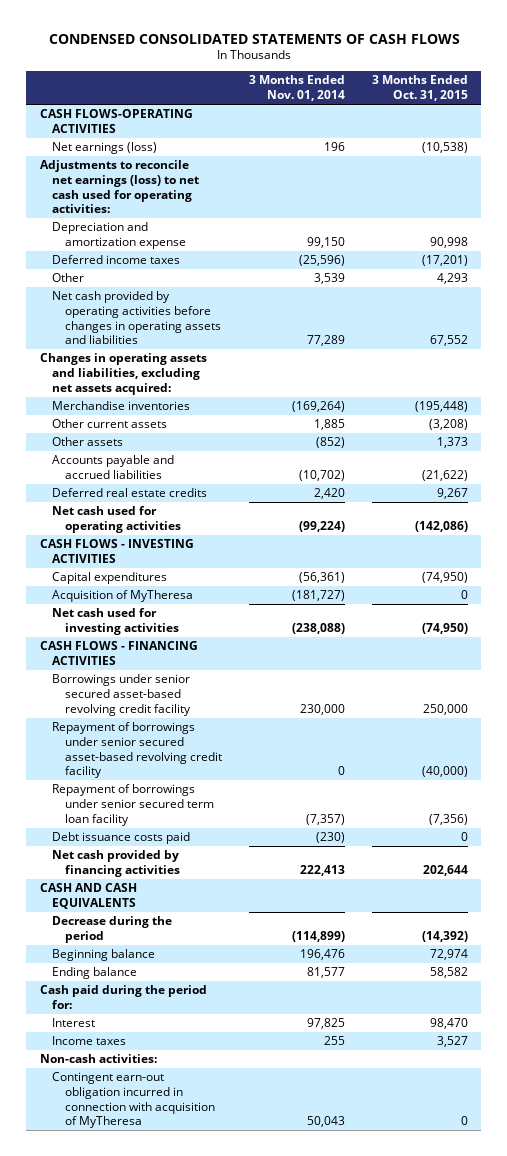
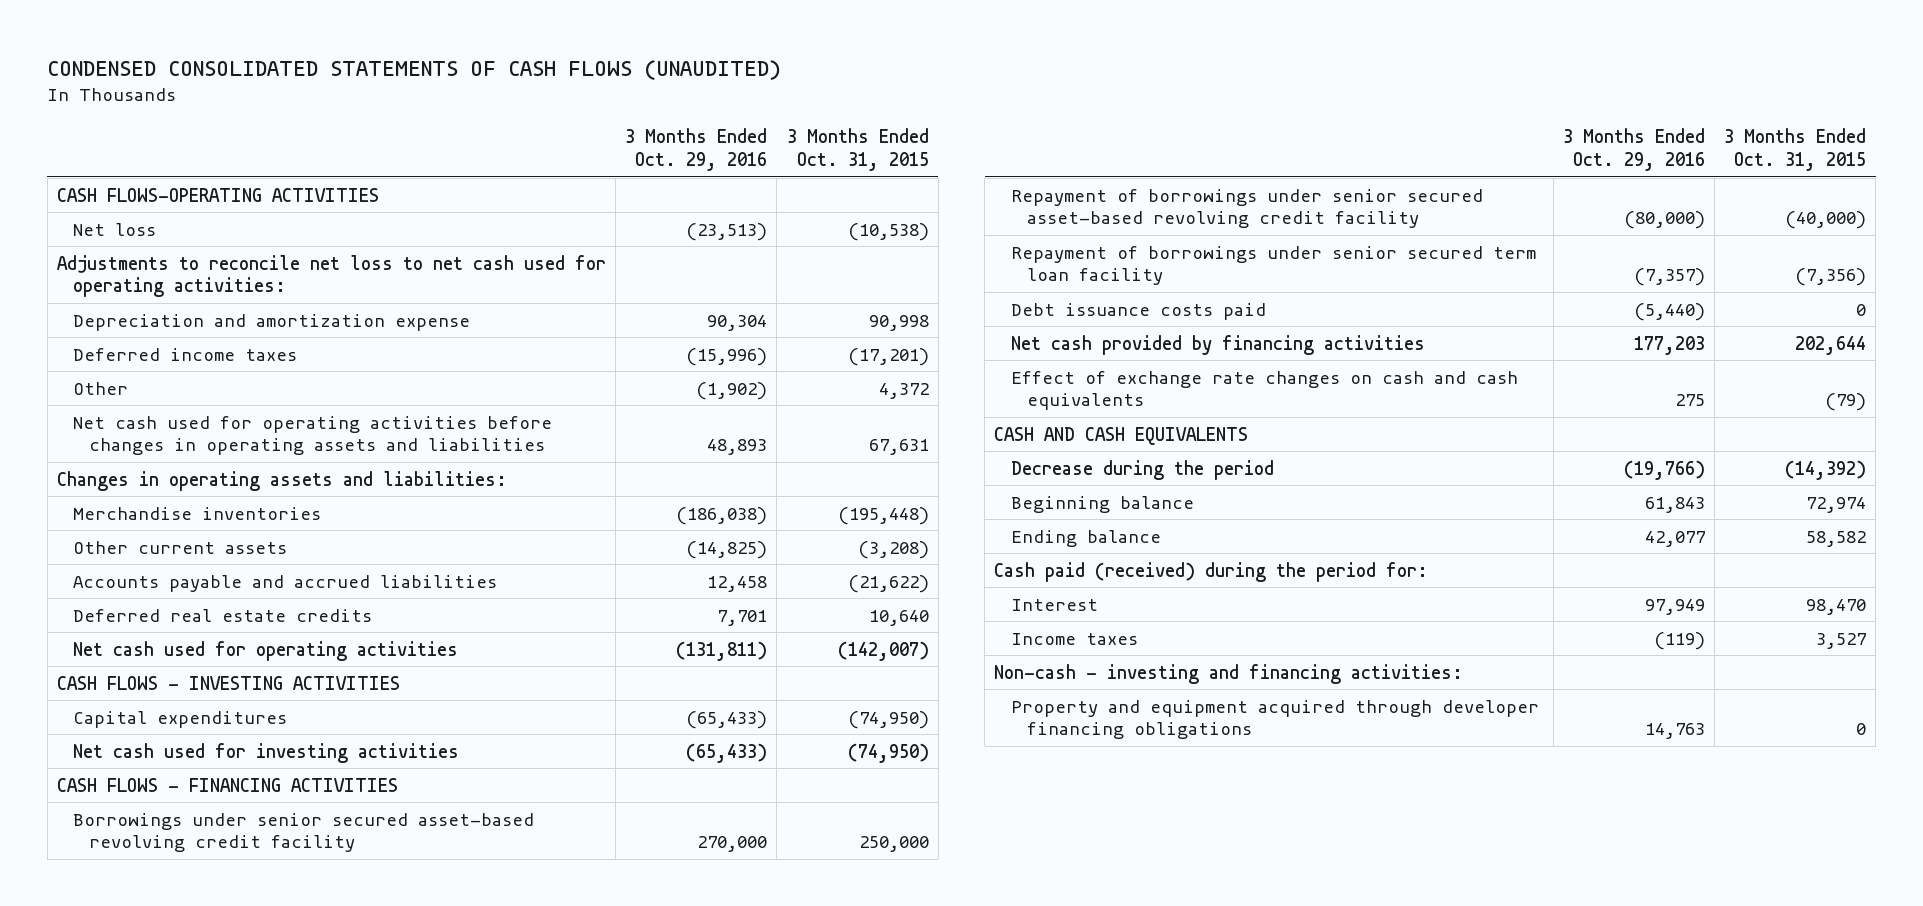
- CONDENSED CONSOLIDATED STATEMENTS OF CASH FLOWS
+ CONDENSED CONSOLIDATED STATEMENTS OF CASH FLOWS (UNAUDITED)
- | 3 Months Ended Nov. 01, 2014 | 3 Months Ended Oct. 31, 2015
+ | 3 Months Ended Oct. 29, 2016 | 3 Months Ended Oct. 31, 2015
- Net earnings (loss) | 196 | (10,538)
- Adjustments to reconcile net earnings (loss) to net cash used for operating activities:
+ Net loss | (23,513) | (10,538)
+ Adjustments to reconcile net loss to net cash used for operating activities:
- Other | 3,539 | 4,293
- Net cash provided by operating activities before changes in operating assets and liabilities | 77,289 | 67,552
- Changes in operating assets and liabilities, excluding net assets acquired:
+ Other | (1,902) | 4,372
+ Net cash used for operating activities before changes in operating assets and liabilities | 48,893 | 67,631
+ Changes in operating assets and liabilities:
- Other assets | (852) | 1,373
- Deferred real estate credits | 2,420 | 9,267
- Net cash used for operating activities | (99,224) | (142,086)
+ Deferred real estate credits | 7,701 | 10,640
+ Net cash used for operating activities | (131,811) | (142,007)
- Acquisition of MyTheresa | (181,727) | 0
+ Effect of exchange rate changes on cash and cash equivalents | 275 | (79)
- Cash paid during the period for:
+ Cash paid (received) during the period for:
- Non-cash activities:
- Contingent earn-out obligation incurred in connection with acquisition of MyTheresa | 50,043 | 0
+ Non-cash - investing and financing activities:
+ Property and equipment acquired through developer financing obligations | 14,763 | 0

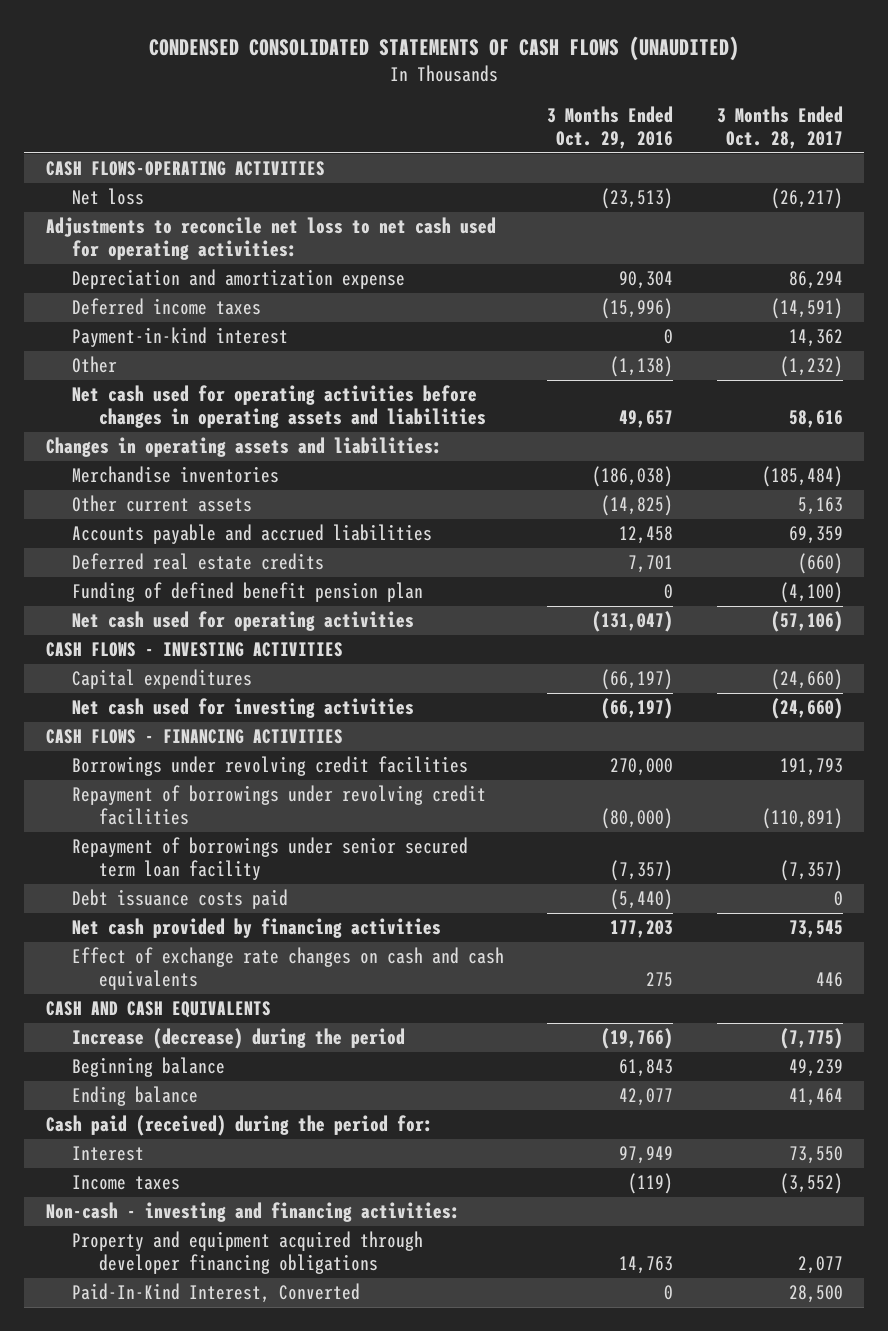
- | 3 Months Ended Oct. 29, 2016 | 3 Months Ended Oct. 31, 2015
+ | 3 Months Ended Oct. 29, 2016 | 3 Months Ended Oct. 28, 2017
- Other | (1,902) | 4,372
- Net cash used for operating activities before changes in operating assets and liabilities | 48,893 | 67,631
+ Payment-in-kind interest | 0 | 14,362
+ Other | (1,138) | (1,232)
+ Net cash used for operating activities before changes in operating assets and liabilities | 49,657 | 58,616
- Net cash used for operating activities | (131,811) | (142,007)
+ Funding of defined benefit pension plan | 0 | (4,100)
+ Net cash used for operating activities | (131,047) | (57,106)
- Capital expenditures | (65,433) | (74,950)
- Net cash used for investing activities | (65,433) | (74,950)
+ Capital expenditures | (66,197) | (24,660)
+ Net cash used for investing activities | (66,197) | (24,660)
- Borrowings under senior secured asset-based revolving credit facility | 270,000 | 250,000
- Repayment of borrowings under senior secured asset-based revolving credit facility | (80,000) | (40,000)
+ Borrowings under revolving credit facilities | 270,000 | 191,793
+ Repayment of borrowings under revolving credit facilities | (80,000) | (110,891)
- Decrease during the period | (19,766) | (14,392)
+ Increase (decrease) during the period | (19,766) | (7,775)
+ Paid-In-Kind Interest, Converted | 0 | 28,500

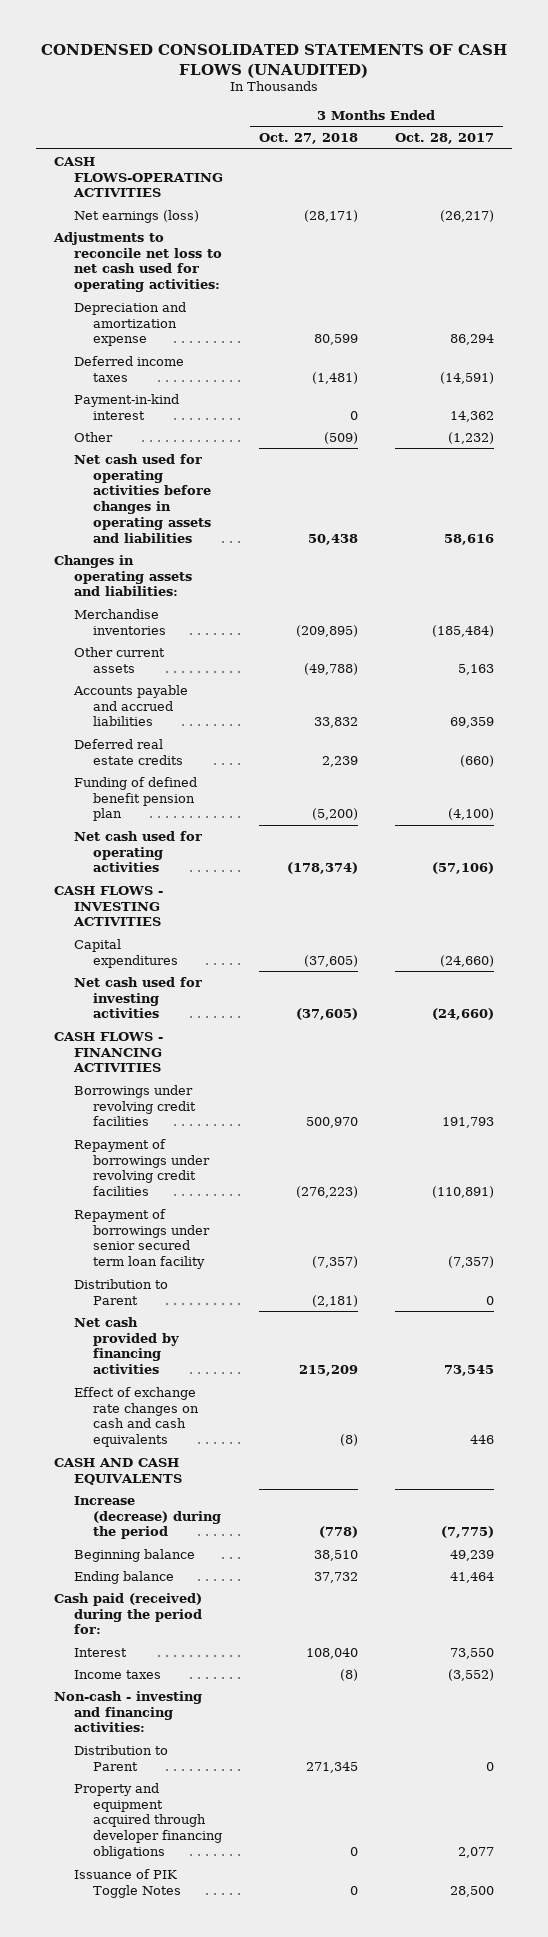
- | 3 Months Ended Oct. 29, 2016 | 3 Months Ended Oct. 28, 2017
+ | 3 Months Ended Oct. 27, 2018 | 3 Months Ended Oct. 28, 2017
- Net loss | (23,513) | (26,217)
+ Net earnings (loss) | (28,171) | (26,217)
- Debt issuance costs paid | (5,440) | 0
+ Distribution to Parent | (2,181) | 0
+ Distribution to Parent | 271,345 | 0
- Paid-In-Kind Interest, Converted | 0 | 28,500
+ Issuance of PIK Toggle Notes | 0 | 28,500

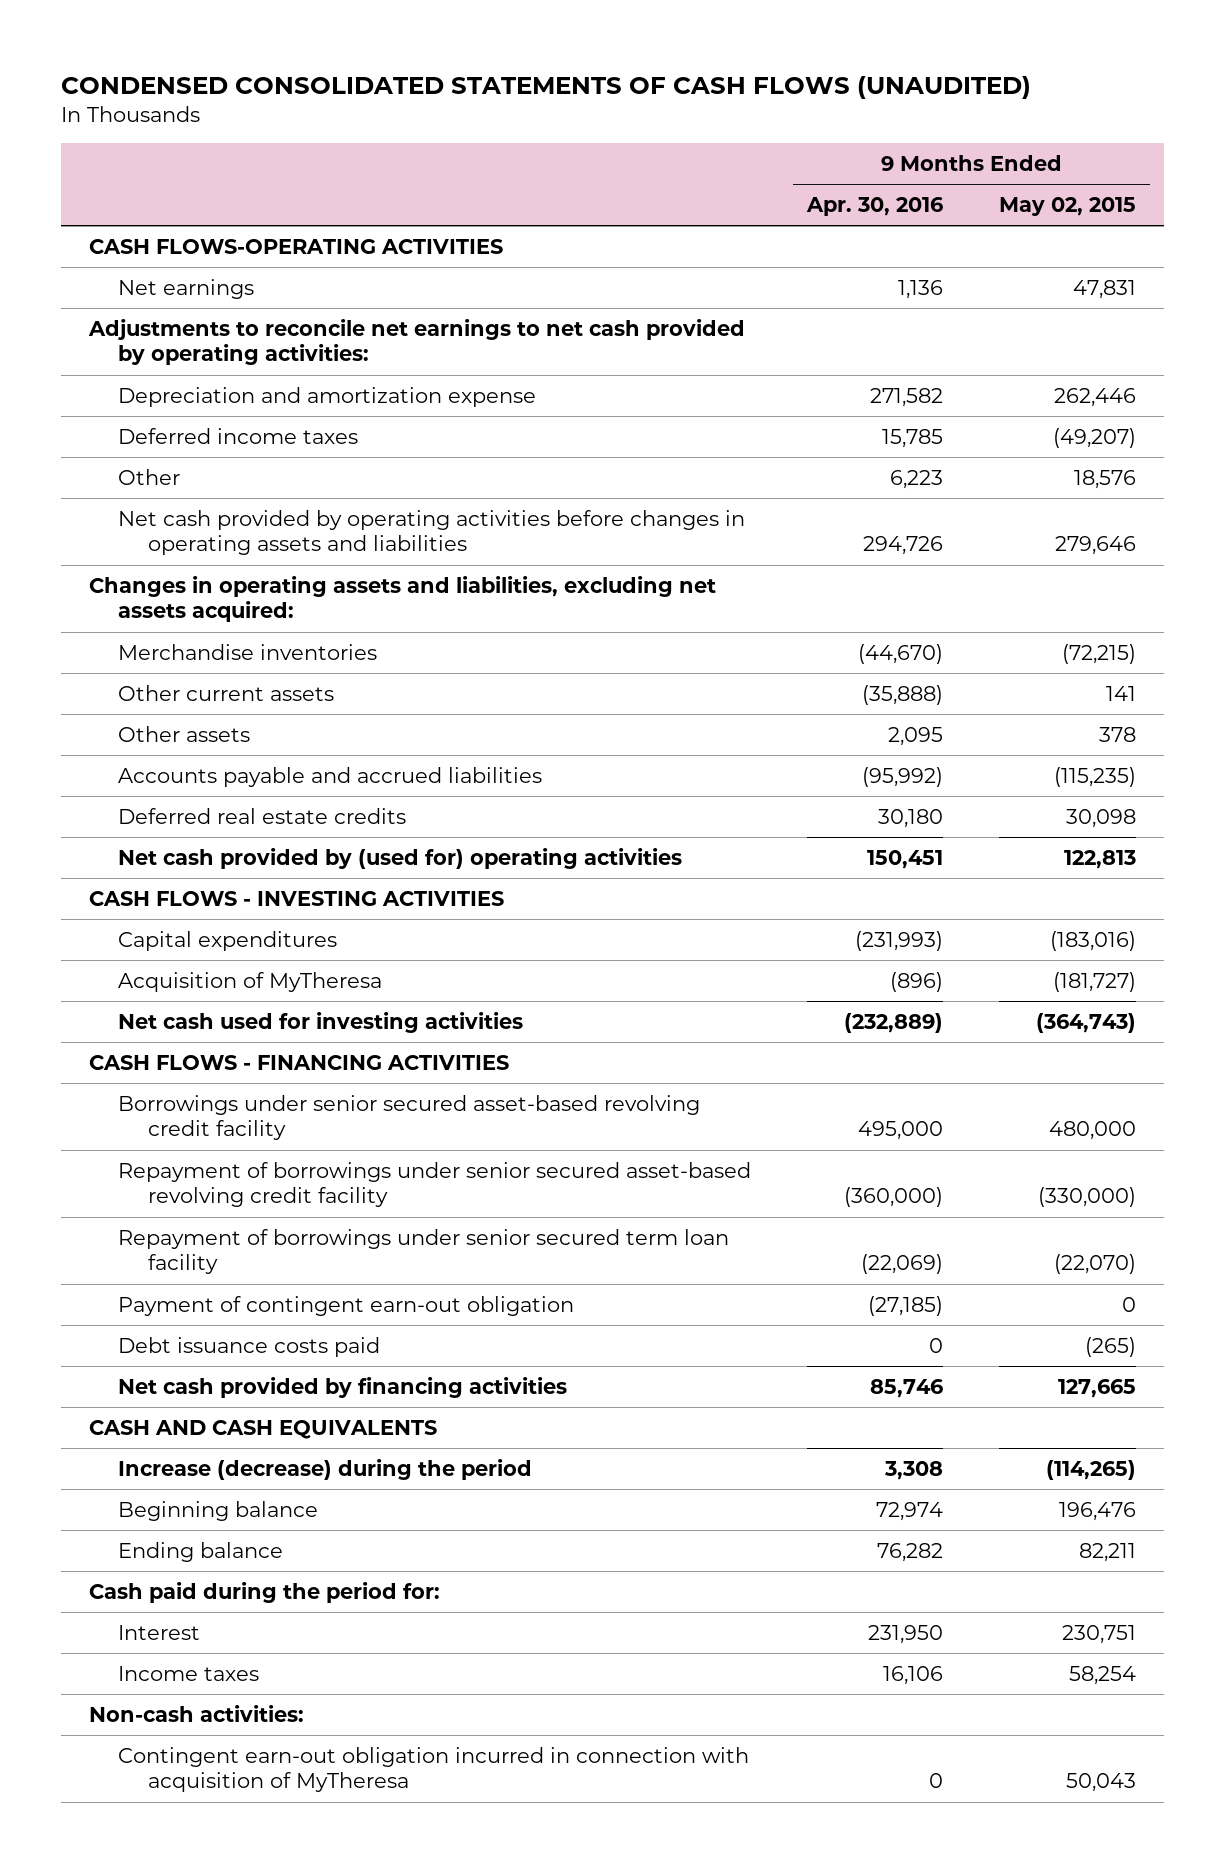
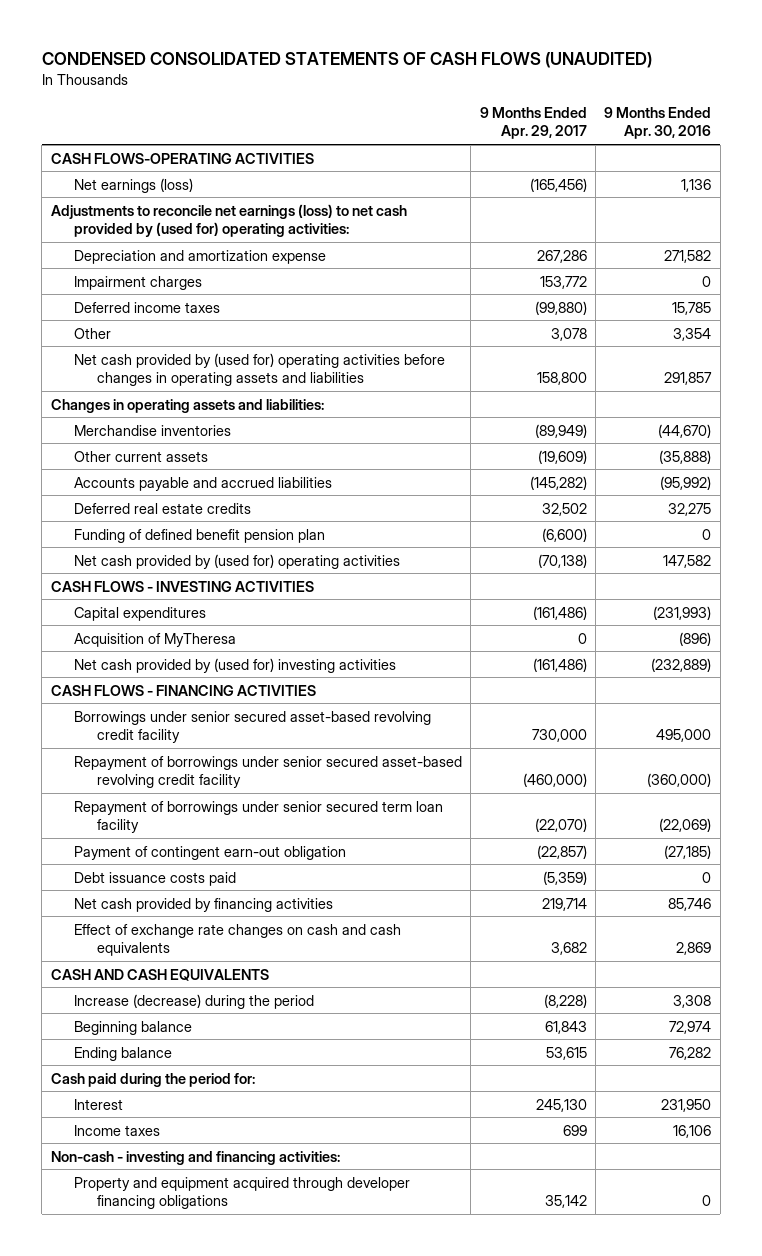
- | 9 Months Ended Apr. 30, 2016 | 9 Months Ended May 02, 2015
+ | 9 Months Ended Apr. 29, 2017 | 9 Months Ended Apr. 30, 2016
- Net earnings | 1,136 | 47,831
- Adjustments to reconcile net earnings to net cash provided by operating activities:
+ Net earnings (loss) | (165,456) | 1,136
+ Adjustments to reconcile net earnings (loss) to net cash provided by (used for) operating activities:
+ Impairment charges | 153,772 | 0
- Other | 6,223 | 18,576
- Net cash provided by operating activities before changes in operating assets and liabilities | 294,726 | 279,646
- Changes in operating assets and liabilities, excluding net assets acquired:
+ Other | 3,078 | 3,354
+ Net cash provided by (used for) operating activities before changes in operating assets and liabilities | 158,800 | 291,857
+ Changes in operating assets and liabilities:
- Other assets | 2,095 | 378
- Deferred real estate credits | 30,180 | 30,098
- Net cash provided by (used for) operating activities | 150,451 | 122,813
+ Deferred real estate credits | 32,502 | 32,275
+ Funding of defined benefit pension plan | (6,600) | 0
+ Net cash provided by (used for) operating activities | (70,138) | 147,582
- Net cash used for investing activities | (232,889) | (364,743)
+ Net cash provided by (used for) investing activities | (161,486) | (232,889)
+ Effect of exchange rate changes on cash and cash equivalents | 3,682 | 2,869
- Non-cash activities:
- Contingent earn-out obligation incurred in connection with acquisition of MyTheresa | 0 | 50,043
+ Non-cash - investing and financing activities:
+ Property and equipment acquired through developer financing obligations | 35,142 | 0

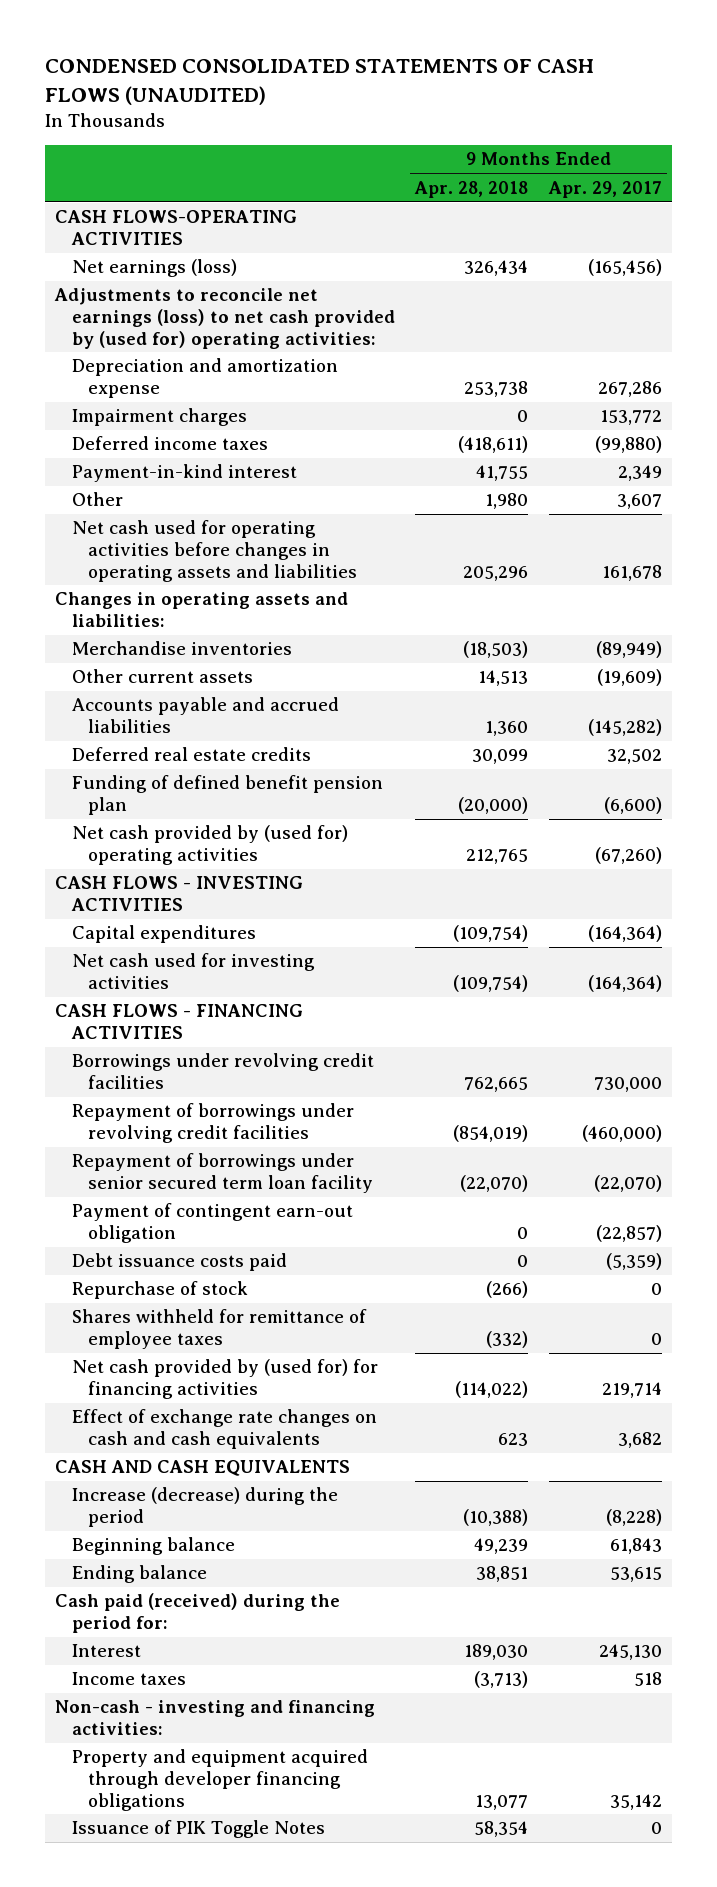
- | 9 Months Ended Apr. 29, 2017 | 9 Months Ended Apr. 30, 2016
+ | 9 Months Ended Apr. 28, 2018 | 9 Months Ended Apr. 29, 2017
- Other | 3,078 | 3,354
- Net cash provided by (used for) operating activities before changes in operating assets and liabilities | 158,800 | 291,857
+ Payment-in-kind interest | 41,755 | 2,349
+ Other | 1,980 | 3,607
+ Net cash used for operating activities before changes in operating assets and liabilities | 205,296 | 161,678
- Net cash provided by (used for) operating activities | (70,138) | 147,582
+ Net cash provided by (used for) operating activities | 212,765 | (67,260)
- Capital expenditures | (161,486) | (231,993)
- Acquisition of MyTheresa | 0 | (896)
- Net cash provided by (used for) investing activities | (161,486) | (232,889)
+ Capital expenditures | (109,754) | (164,364)
+ Net cash used for investing activities | (109,754) | (164,364)
- Borrowings under senior secured asset-based revolving credit facility | 730,000 | 495,000
- Repayment of borrowings under senior secured asset-based revolving credit facility | (460,000) | (360,000)
+ Borrowings under revolving credit facilities | 762,665 | 730,000
+ Repayment of borrowings under revolving credit facilities | (854,019) | (460,000)
- Net cash provided by financing activities | 219,714 | 85,746
+ Repurchase of stock | (266) | 0
+ Shares withheld for remittance of employee taxes | (332) | 0
+ Net cash provided by (used for) for financing activities | (114,022) | 219,714
- Cash paid during the period for:
+ Cash paid (received) during the period for:
- Income taxes | 699 | 16,106
+ Income taxes | (3,713) | 518
+ Issuance of PIK Toggle Notes | 58,354 | 0

